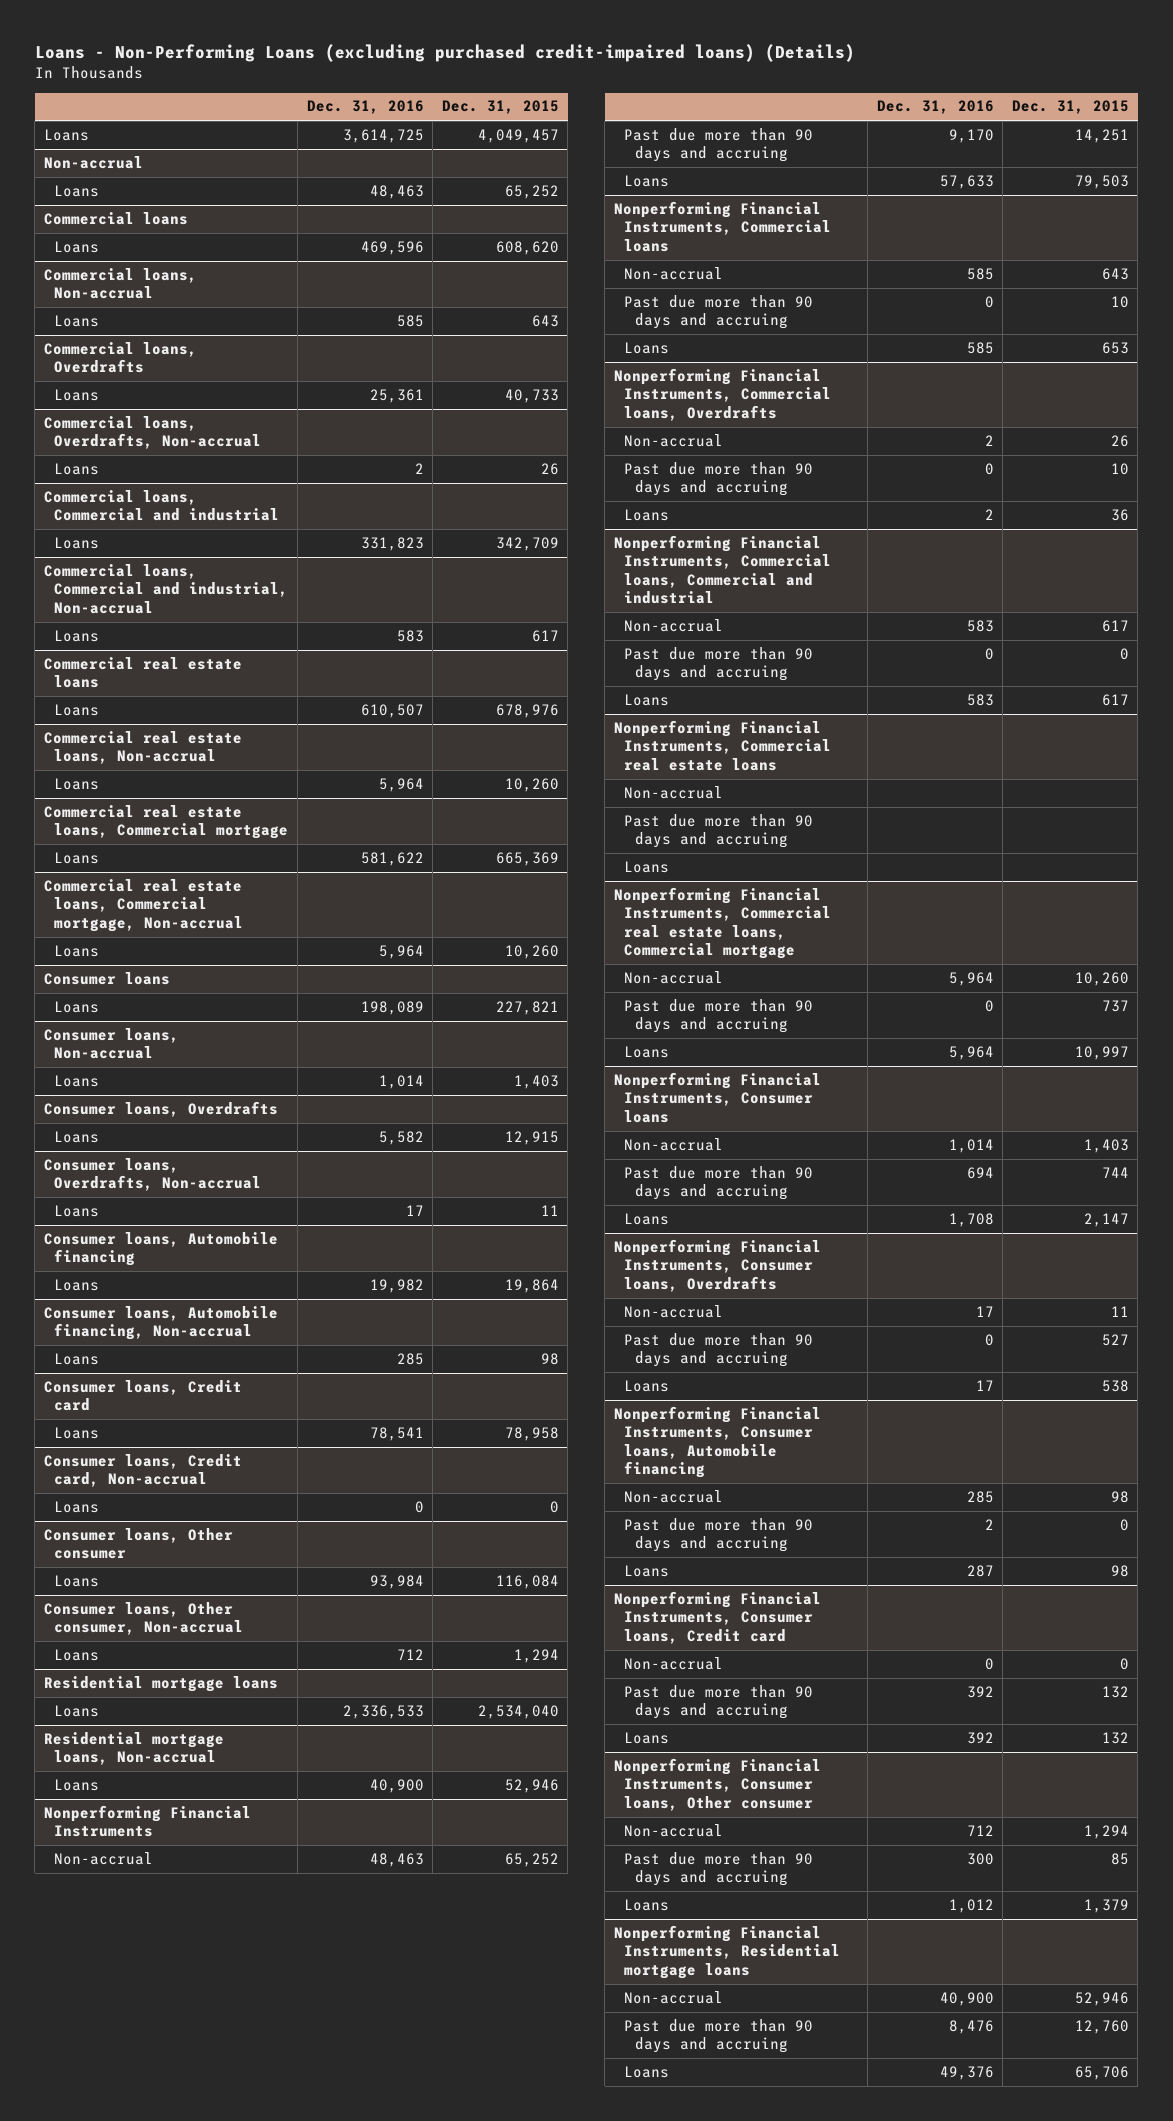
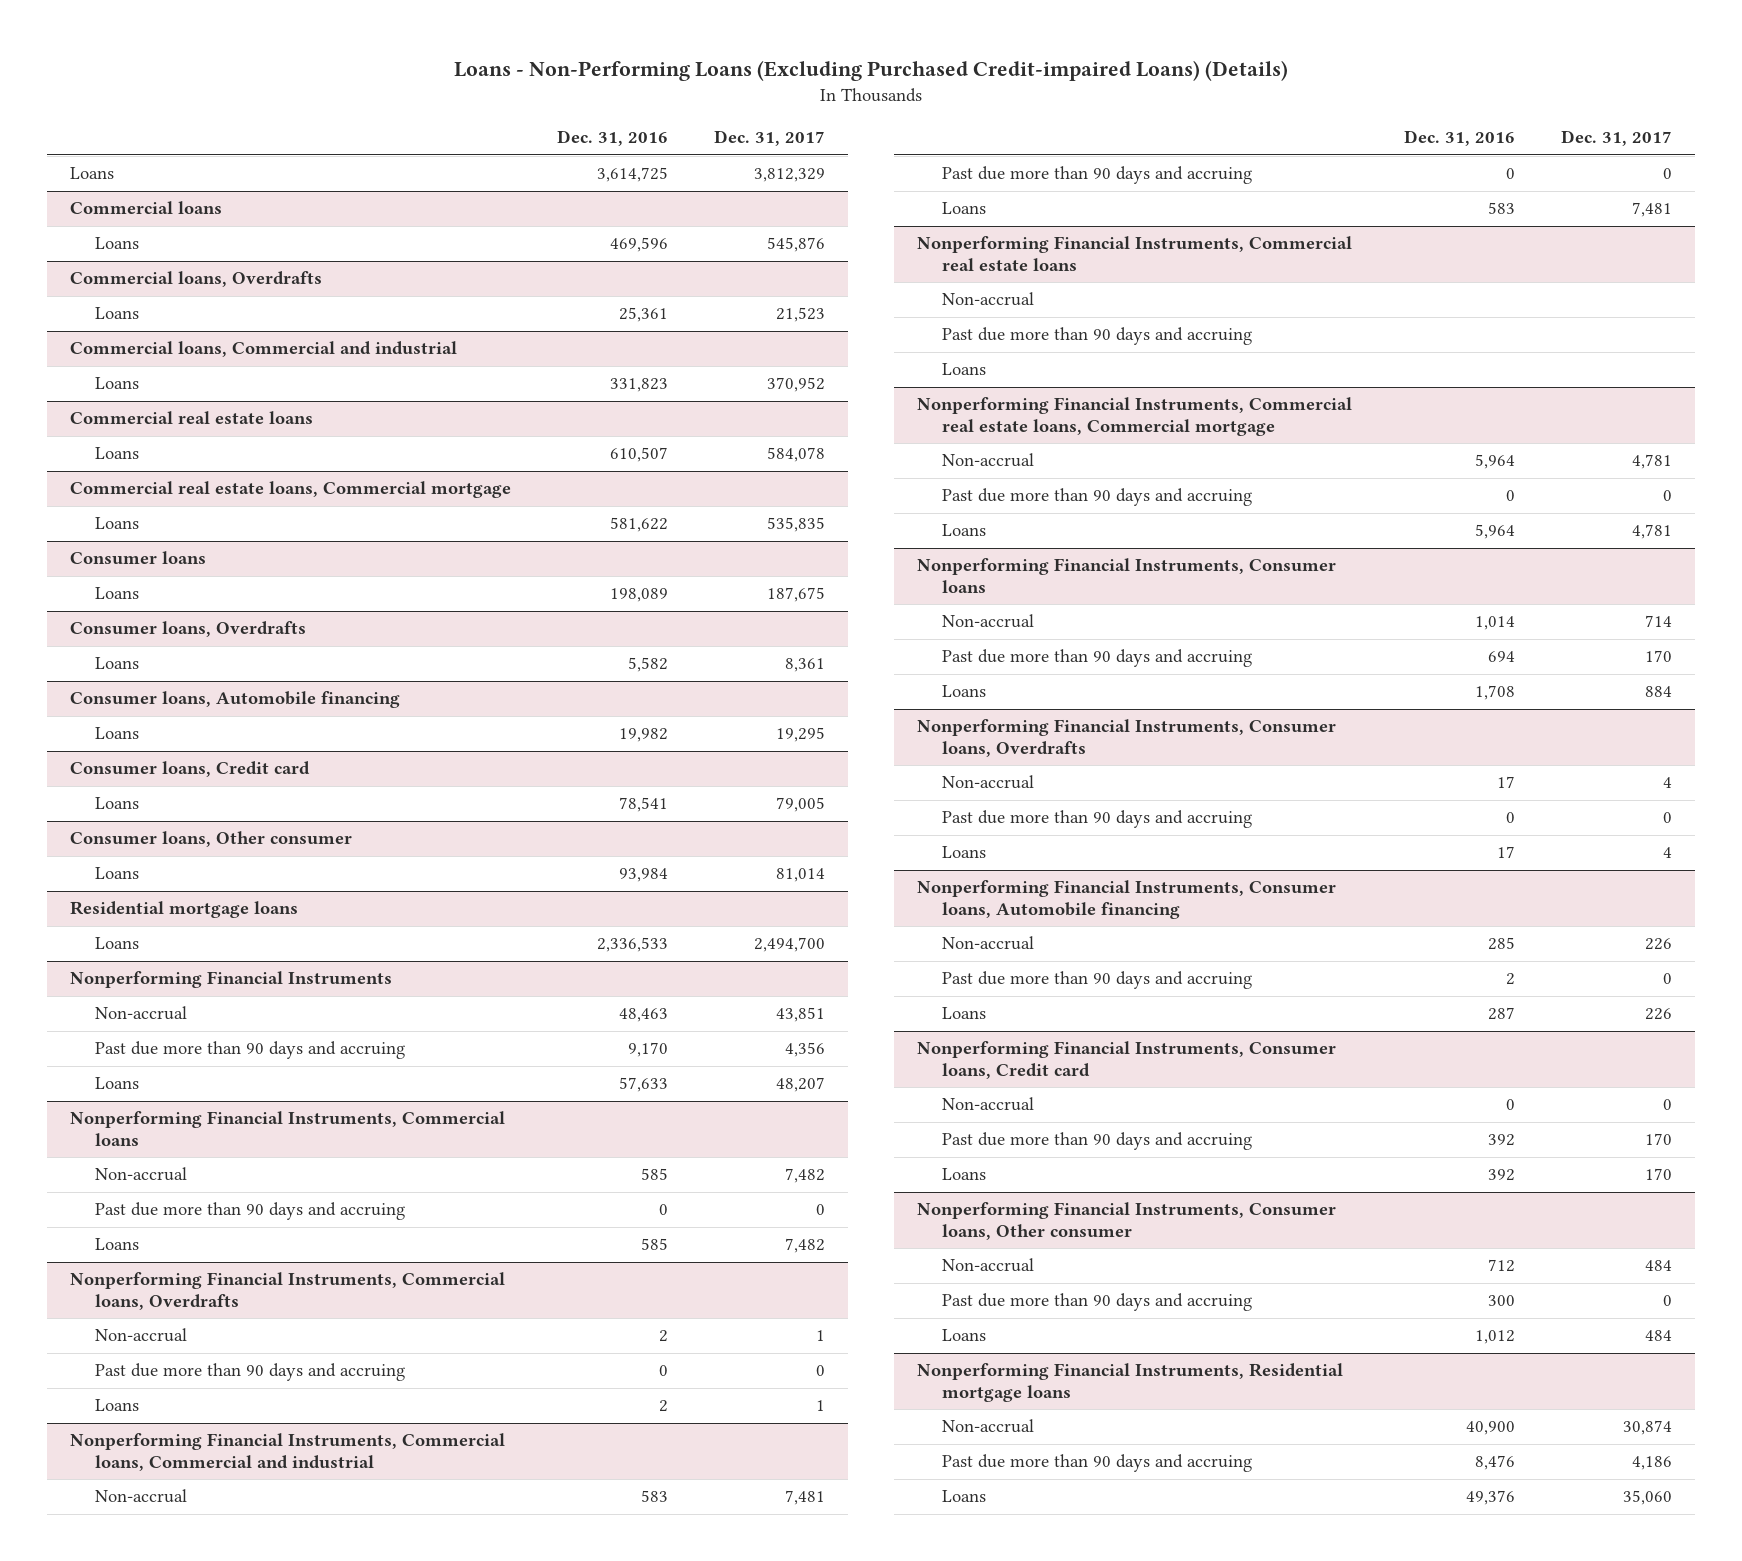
- Loans - Non-Performing Loans (excluding purchased credit-impaired loans) (Details)
+ Loans - Non-Performing Loans (Excluding Purchased Credit-impaired Loans) (Details)
- | Dec. 31, 2016 | Dec. 31, 2015
+ | Dec. 31, 2016 | Dec. 31, 2017
- Non-accrual
- Loans | 48,463 | 65,252
- Commercial loans, Non-accrual
- Loans | 585 | 643
- Commercial loans, Overdrafts, Non-accrual
- Loans | 2 | 26
- Commercial loans, Commercial and industrial, Non-accrual
- Loans | 583 | 617
- Commercial real estate loans, Non-accrual
- Loans | 5,964 | 10,260
- Commercial real estate loans, Commercial mortgage, Non-accrual
- Loans | 5,964 | 10,260
- Consumer loans, Non-accrual
- Loans | 1,014 | 1,403
- Consumer loans, Overdrafts, Non-accrual
- Loans | 17 | 11
- Consumer loans, Automobile financing, Non-accrual
- Loans | 285 | 98
- Consumer loans, Credit card, Non-accrual
- Loans | 0 | 0
- Consumer loans, Other consumer, Non-accrual
- Loans | 712 | 1,294
- Residential mortgage loans, Non-accrual
- Loans | 40,900 | 52,946

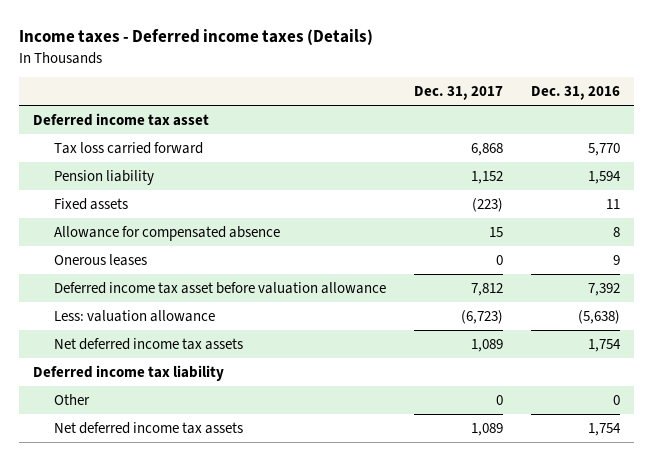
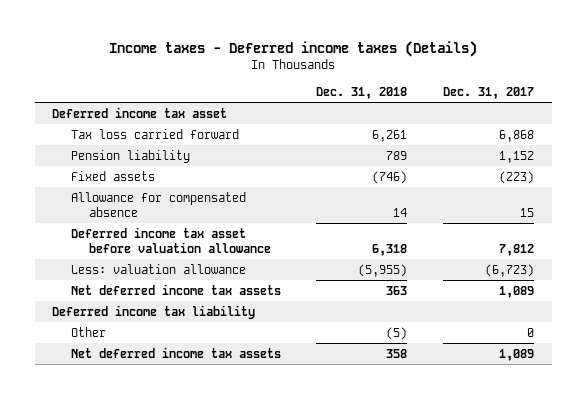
- | Dec. 31, 2017 | Dec. 31, 2016
+ | Dec. 31, 2018 | Dec. 31, 2017
- Onerous leases | 0 | 9

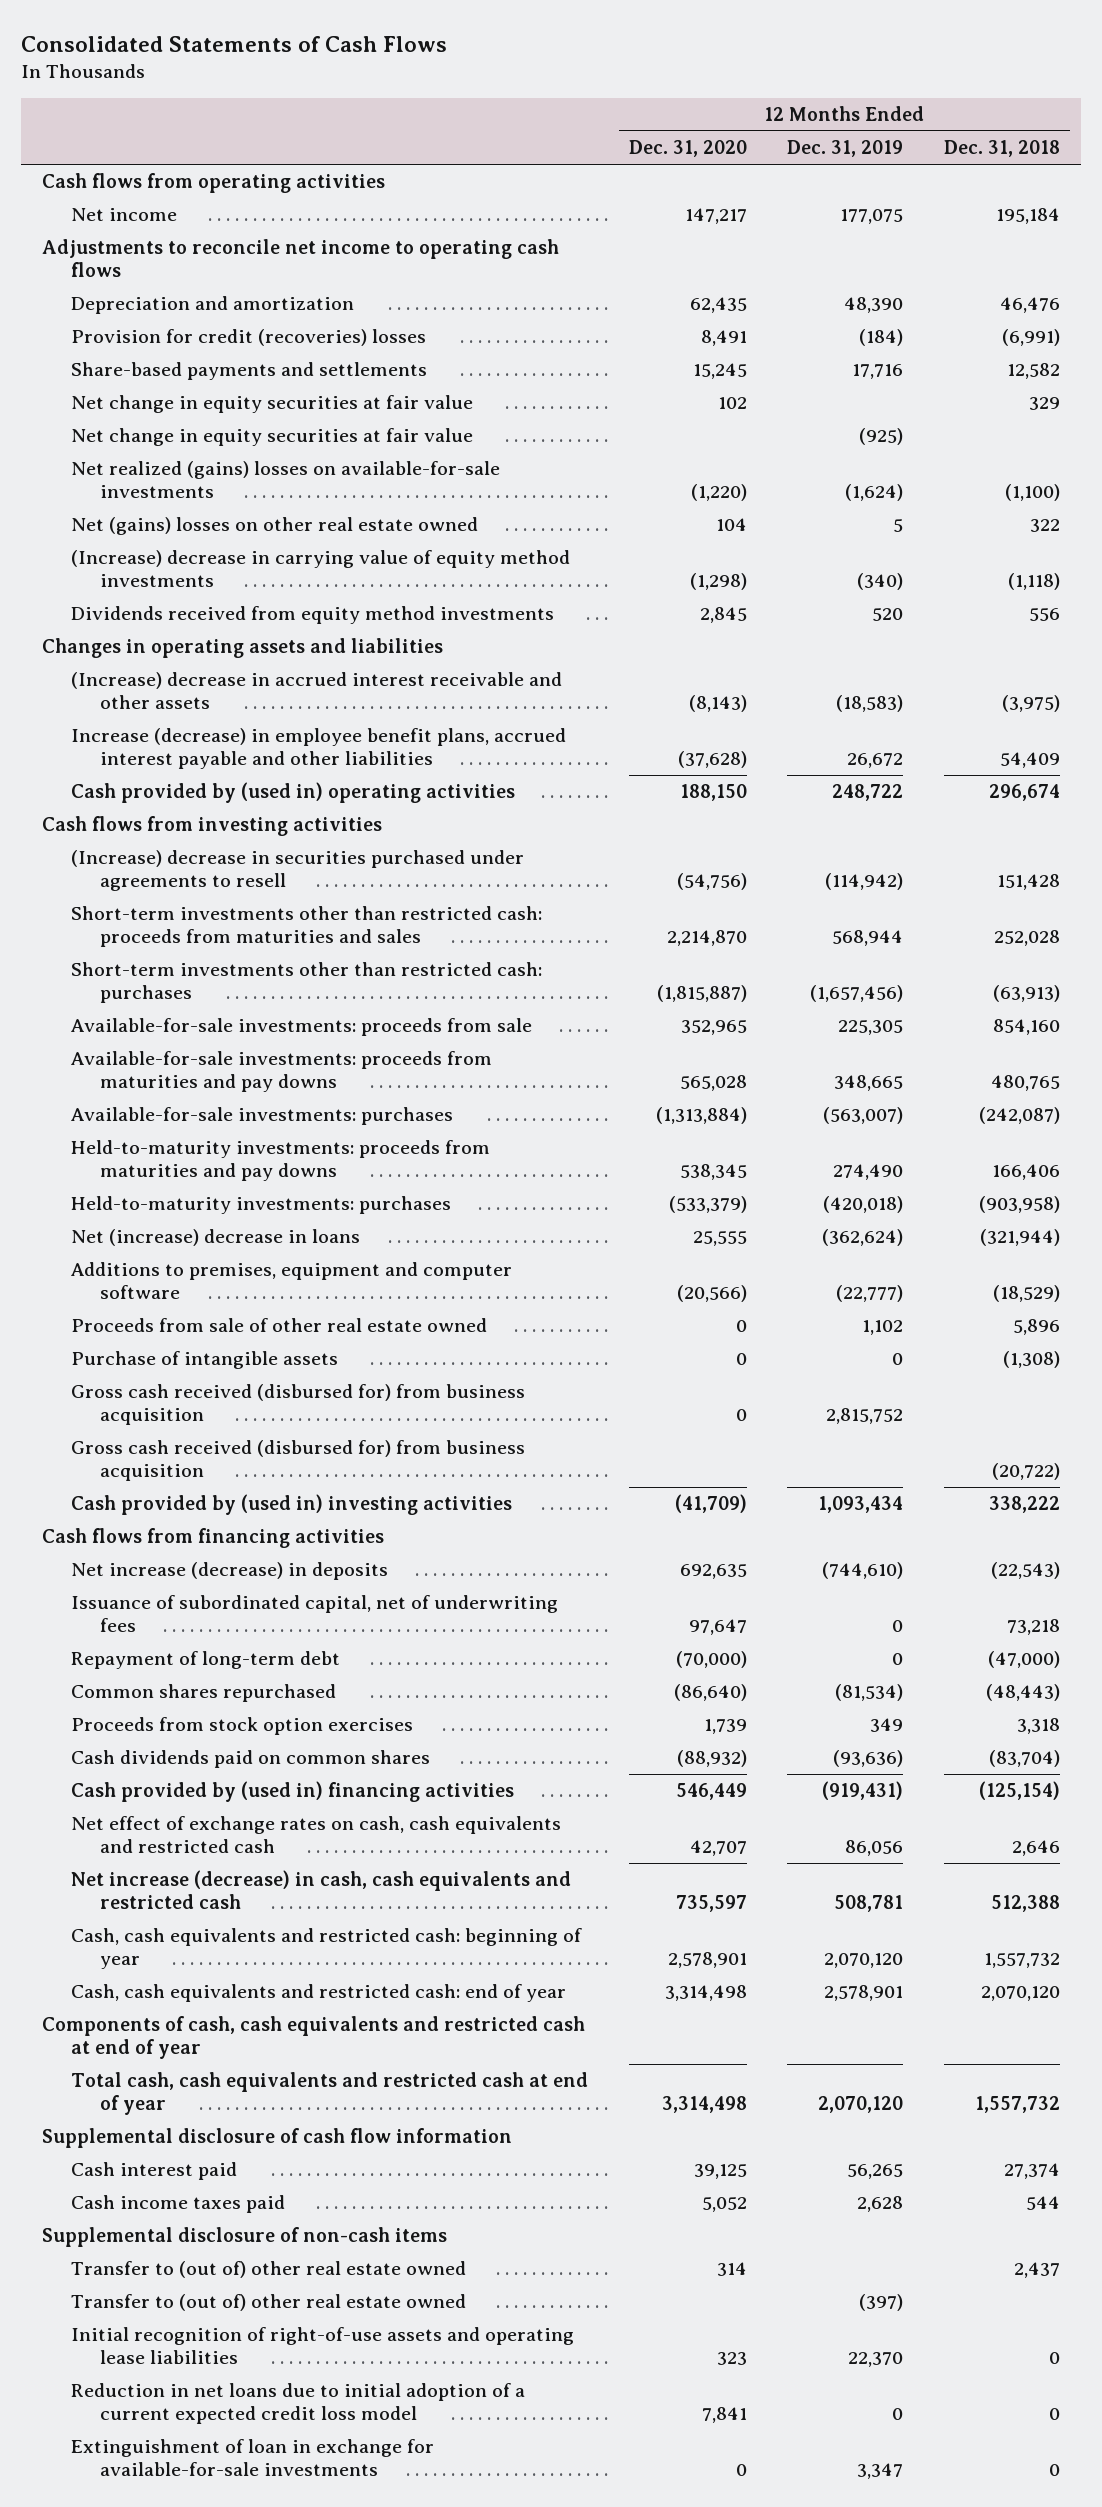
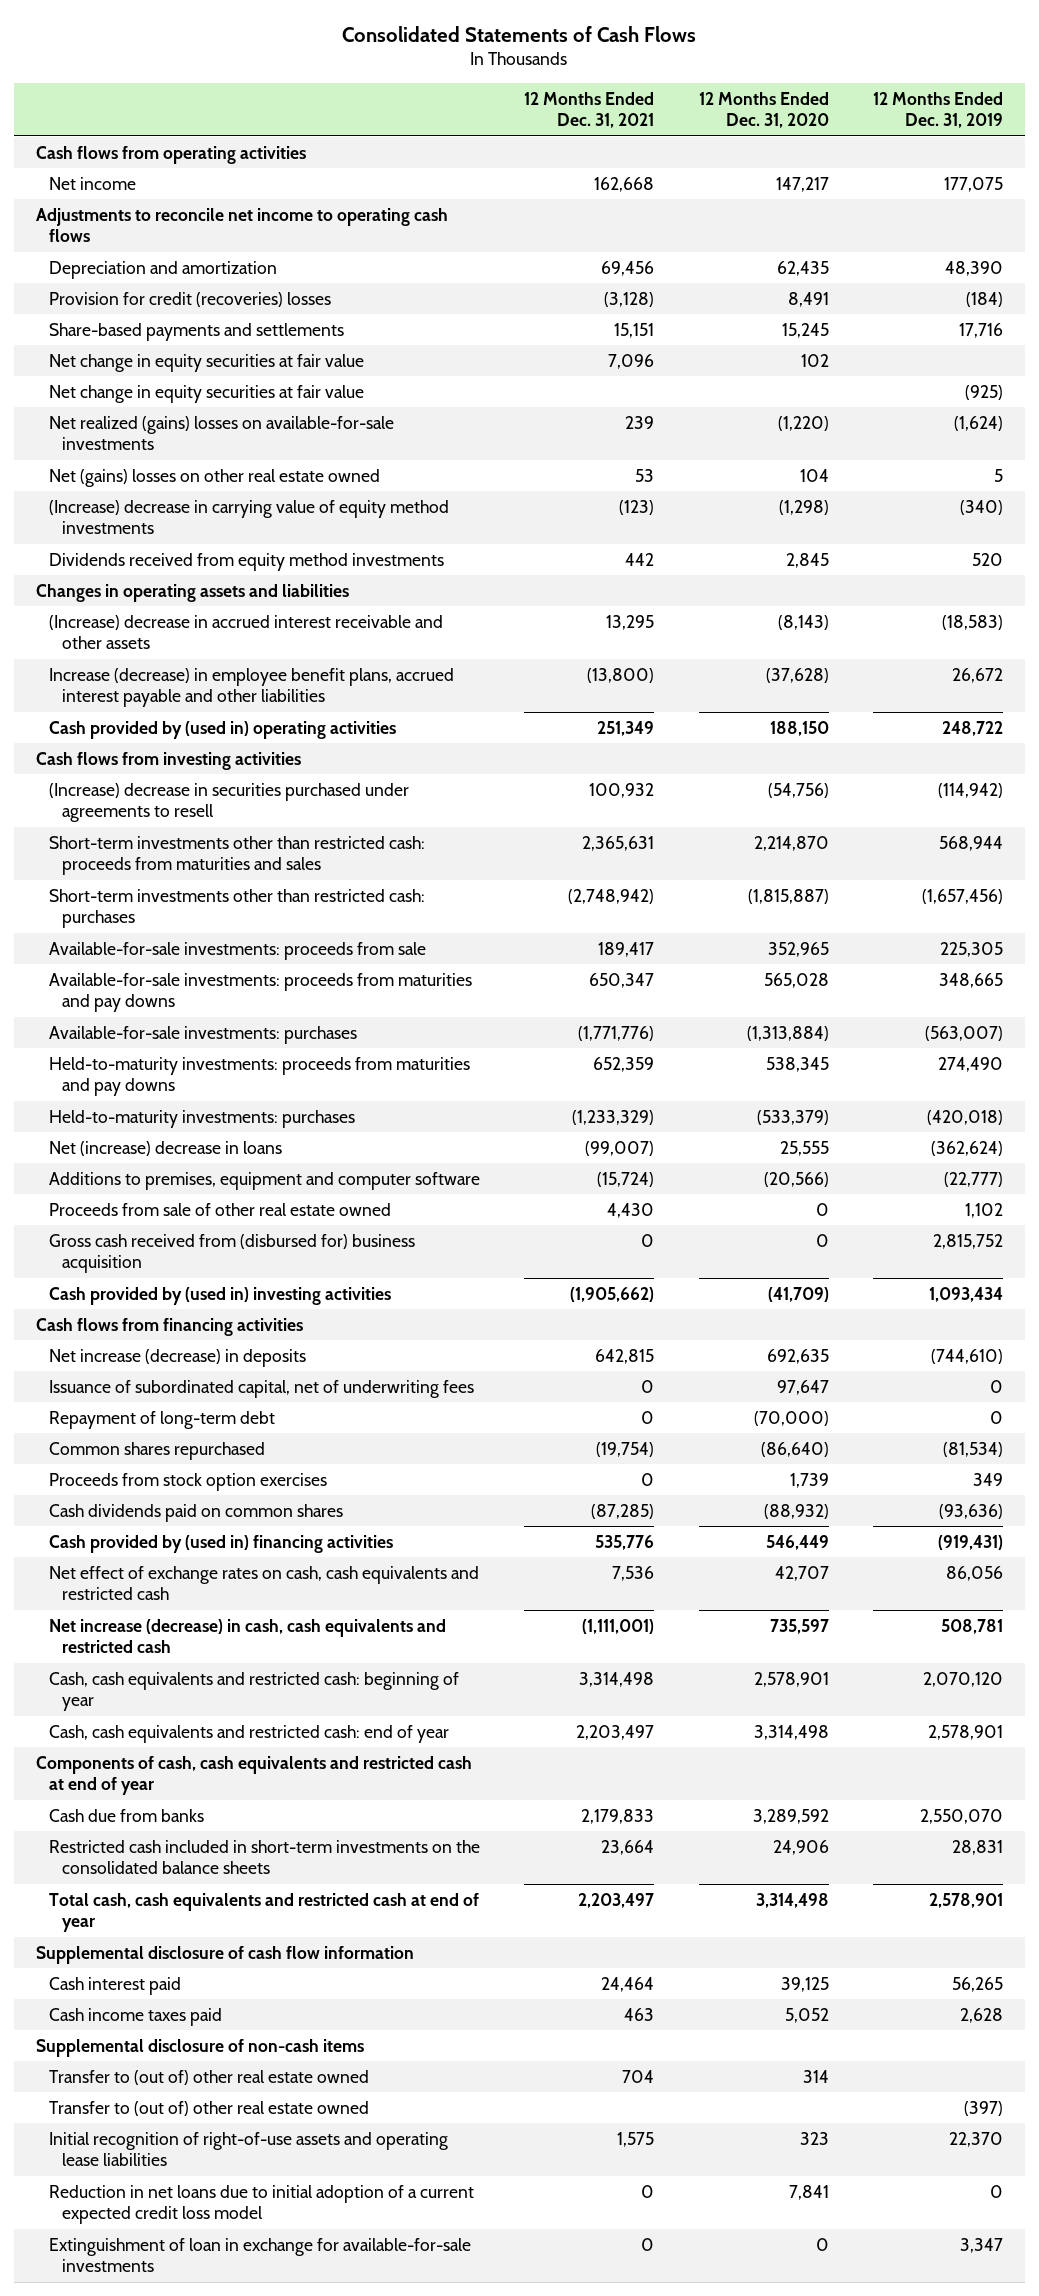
- | 12 Months Ended Dec. 31, 2020 | 12 Months Ended Dec. 31, 2019 | 12 Months Ended Dec. 31, 2018
+ | 12 Months Ended Dec. 31, 2021 | 12 Months Ended Dec. 31, 2020 | 12 Months Ended Dec. 31, 2019
- Purchase of intangible assets | 0 | 0 | (1,308)
- Gross cash received (disbursed for) from business acquisition | 0 | 2,815,752 |
- Gross cash received (disbursed for) from business acquisition | | | (20,722)
+ Gross cash received from (disbursed for) business acquisition | 0 | 0 | 2,815,752
- Total cash, cash equivalents and restricted cash at end of year | 3,314,498 | 2,070,120 | 1,557,732
+ Cash due from banks | 2,179,833 | 3,289,592 | 2,550,070
+ Restricted cash included in short-term investments on the consolidated balance sheets | 23,664 | 24,906 | 28,831
+ Total cash, cash equivalents and restricted cash at end of year | 2,203,497 | 3,314,498 | 2,578,901

